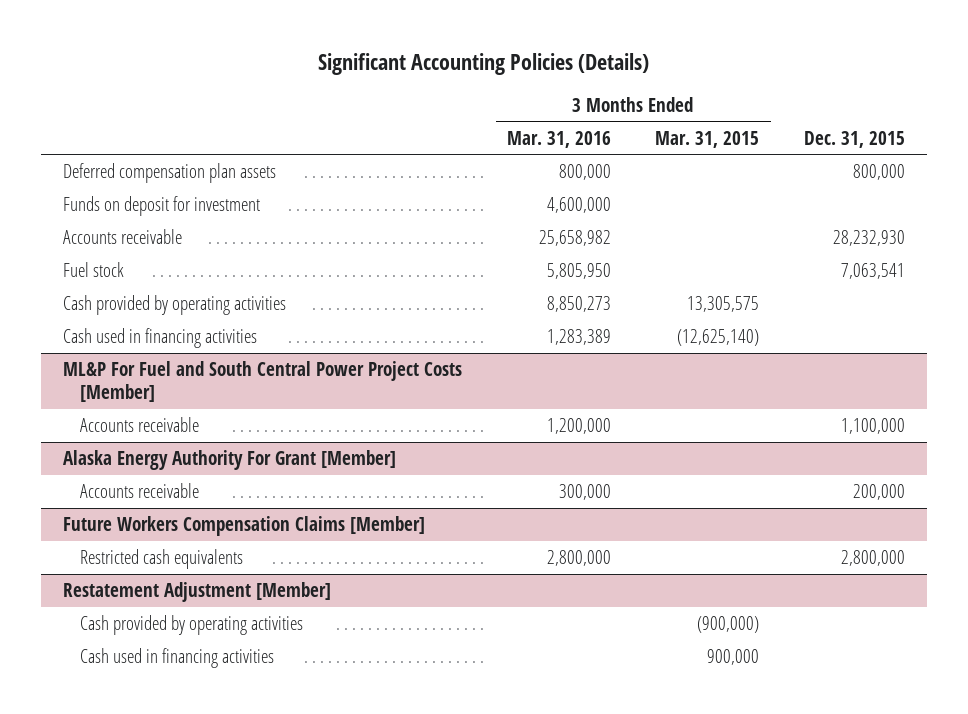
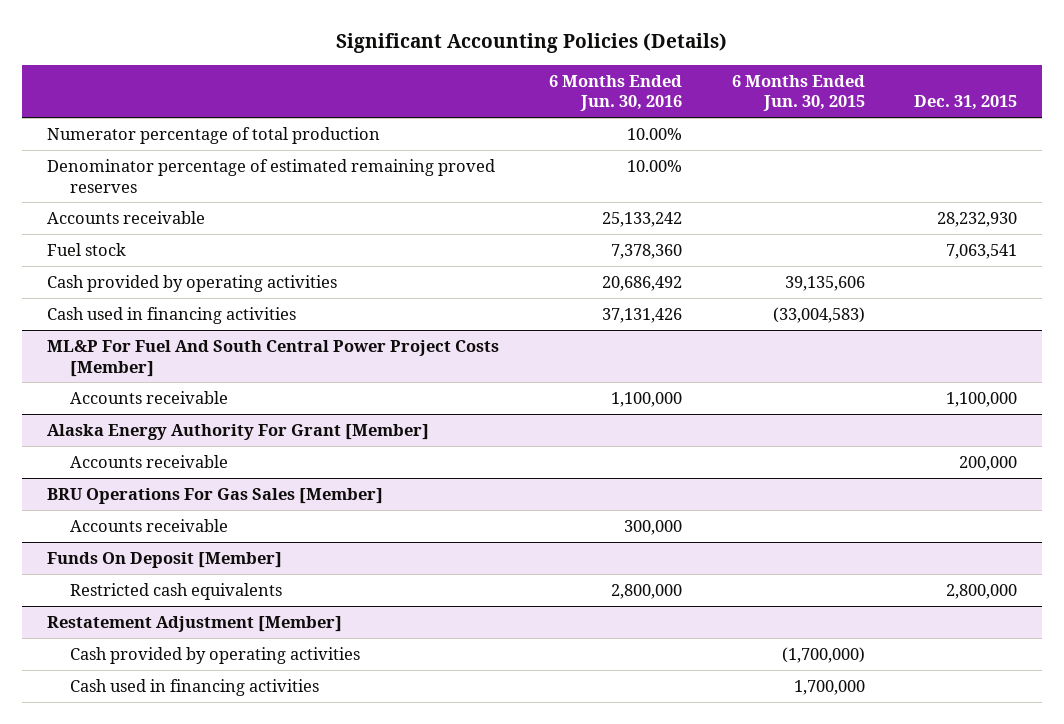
- | 3 Months Ended Mar. 31, 2016 | 3 Months Ended Mar. 31, 2015 | Dec. 31, 2015
+ | 6 Months Ended Jun. 30, 2016 | 6 Months Ended Jun. 30, 2015 | Dec. 31, 2015
- Deferred compensation plan assets | 800,000 | | 800,000
- Funds on deposit for investment | 4,600,000 | |
+ Numerator percentage of total production | 10.00% | |
+ Denominator percentage of estimated remaining proved reserves | 10.00% | |
- ML&P For Fuel and South Central Power Project Costs [Member]
+ ML&P For Fuel And South Central Power Project Costs [Member]
- Future Workers Compensation Claims [Member]
+ BRU Operations For Gas Sales [Member]
+ Accounts receivable | 300,000 | |
+ Funds On Deposit [Member]

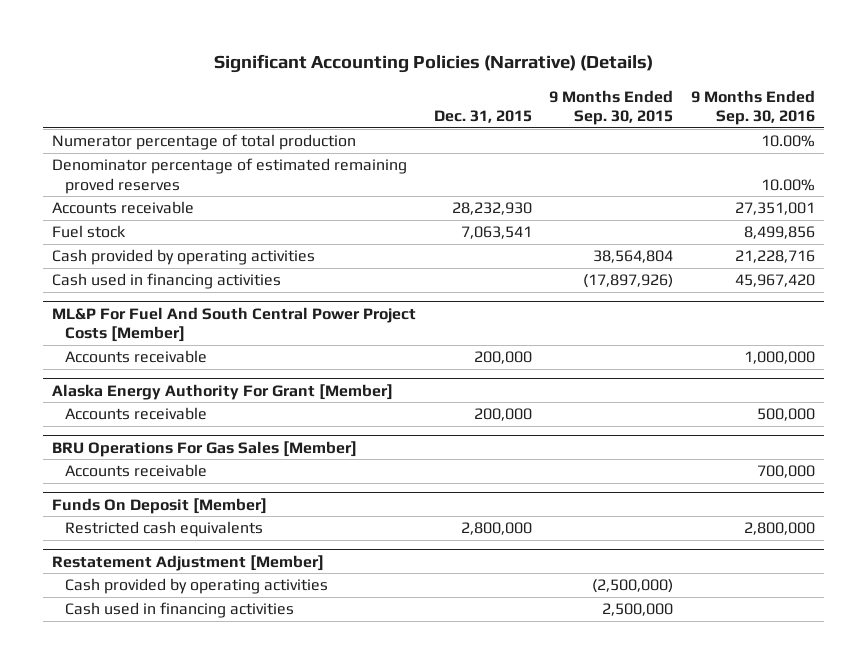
- Significant Accounting Policies (Details)
+ Significant Accounting Policies (Narrative) (Details)
- | 6 Months Ended Jun. 30, 2016 | 6 Months Ended Jun. 30, 2015 | Dec. 31, 2015
+ | Dec. 31, 2015 | 9 Months Ended Sep. 30, 2015 | 9 Months Ended Sep. 30, 2016
@ ML&P For Fuel And South Central Power Project Costs [Member]
- Accounts receivable | 1,100,000 | | 1,100,000
+ Accounts receivable | 200,000 | | 1,000,000

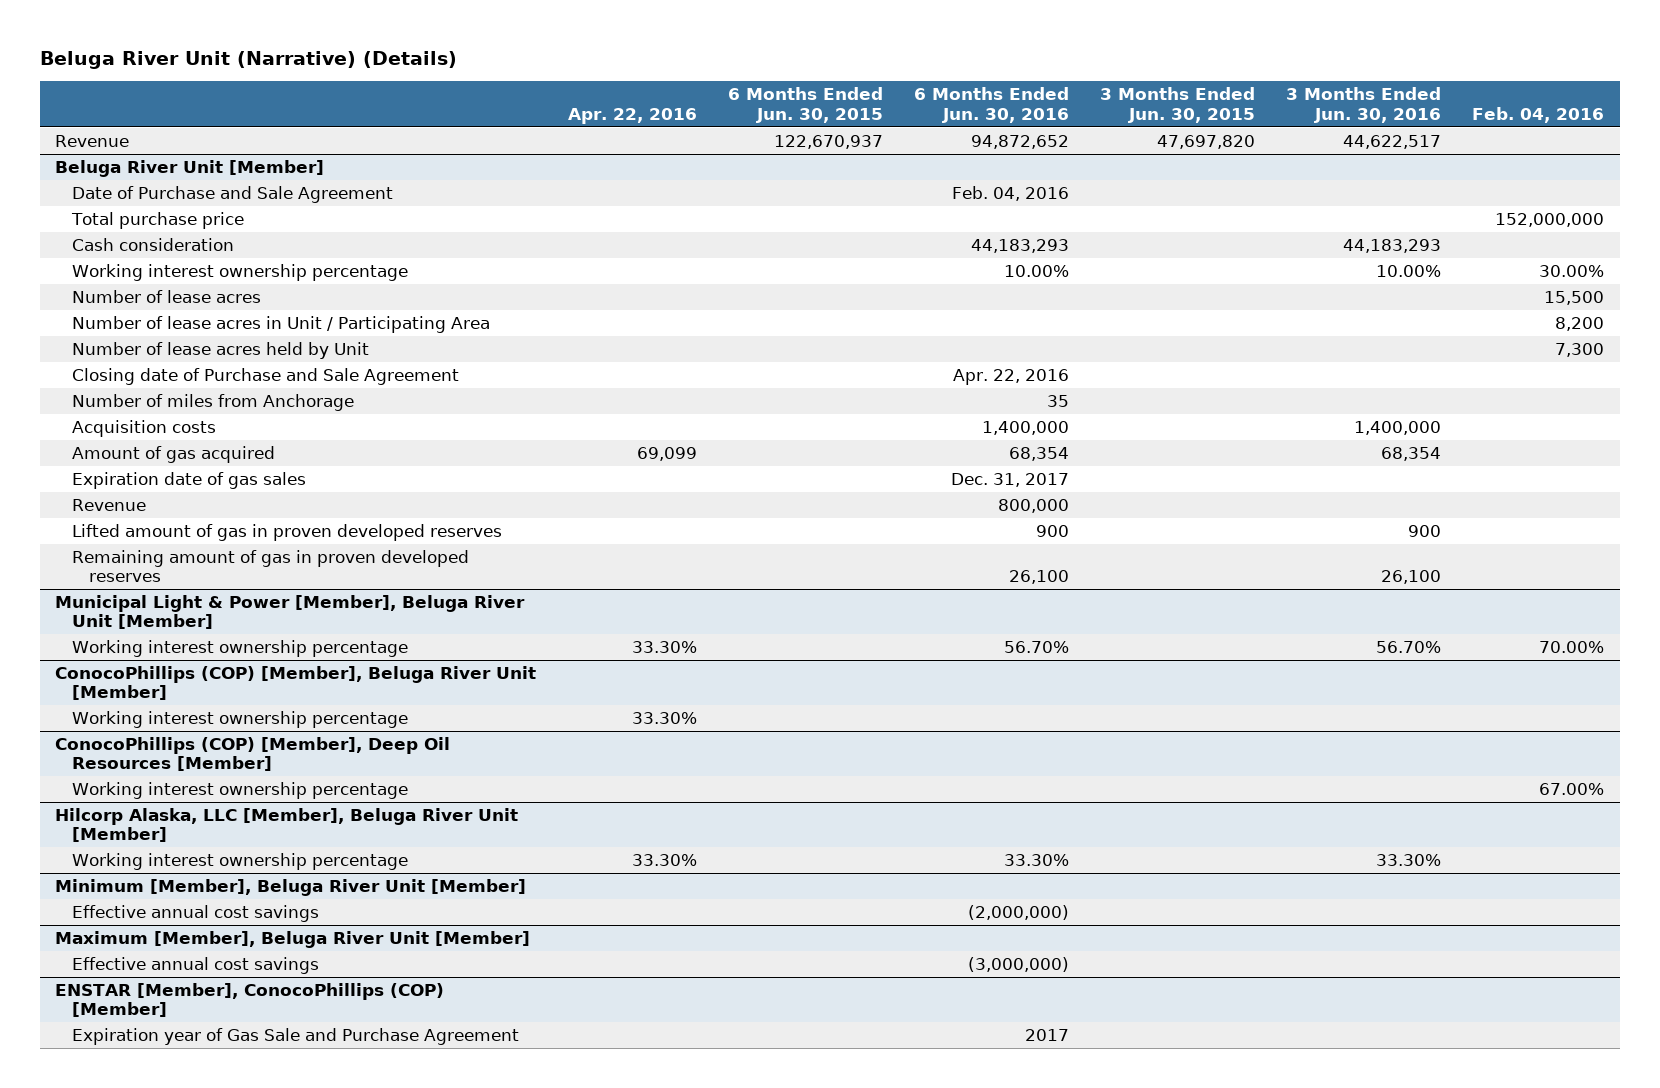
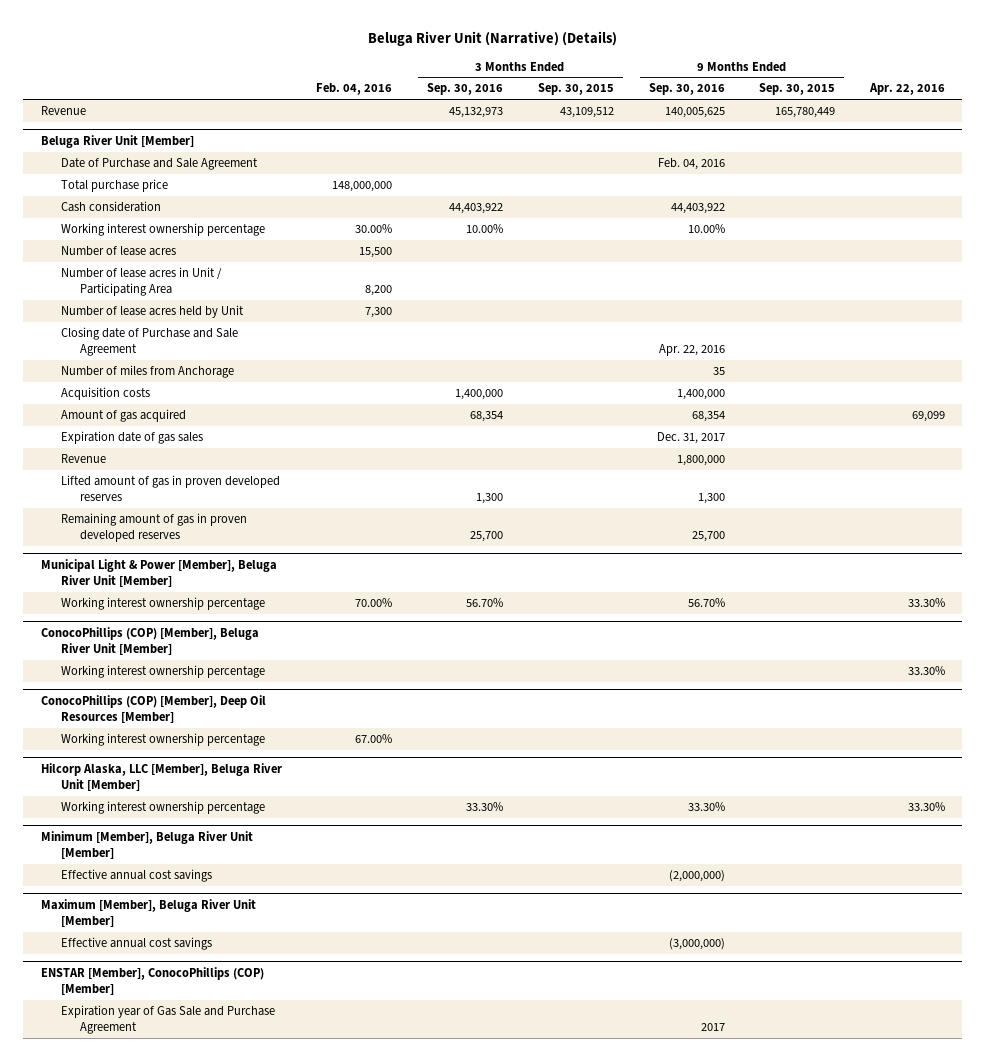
- | Apr. 22, 2016 | 6 Months Ended Jun. 30, 2015 | 6 Months Ended Jun. 30, 2016 | 3 Months Ended Jun. 30, 2015 | 3 Months Ended Jun. 30, 2016 | Feb. 04, 2016
+ | Feb. 04, 2016 | 3 Months Ended Sep. 30, 2016 | 3 Months Ended Sep. 30, 2015 | 9 Months Ended Sep. 30, 2016 | 9 Months Ended Sep. 30, 2015 | Apr. 22, 2016
@ Beluga River Unit [Member]
- Total purchase price | | | | | | 152,000,000
+ Total purchase price | 148,000,000 | | | | |

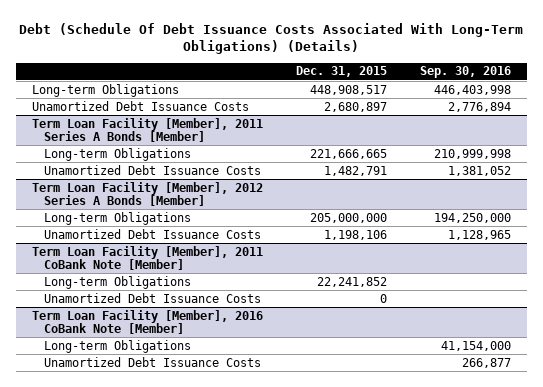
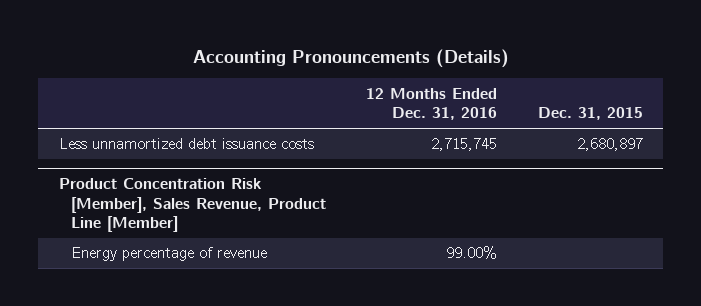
- Debt (Schedule Of Debt Issuance Costs Associated With Long-Term Obligations) (Details)
+ Accounting Pronouncements (Details)
- | Dec. 31, 2015 | Sep. 30, 2016
+ | 12 Months Ended Dec. 31, 2016 | Dec. 31, 2015
- Long-term Obligations | 448,908,517 | 446,403,998
- Unamortized Debt Issuance Costs | 2,680,897 | 2,776,894
- Term Loan Facility [Member], 2011 Series A Bonds [Member]
- Long-term Obligations | 221,666,665 | 210,999,998
- Unamortized Debt Issuance Costs | 1,482,791 | 1,381,052
- Term Loan Facility [Member], 2012 Series A Bonds [Member]
- Long-term Obligations | 205,000,000 | 194,250,000
- Unamortized Debt Issuance Costs | 1,198,106 | 1,128,965
- Term Loan Facility [Member], 2011 CoBank Note [Member]
- Long-term Obligations | 22,241,852 |
- Unamortized Debt Issuance Costs | 0 |
- Term Loan Facility [Member], 2016 CoBank Note [Member]
- Long-term Obligations | | 41,154,000
- Unamortized Debt Issuance Costs | | 266,877
+ Less unnamortized debt issuance costs | 2,715,745 | 2,680,897
+ Product Concentration Risk [Member], Sales Revenue, Product Line [Member]
+ Energy percentage of revenue | 99.00% |

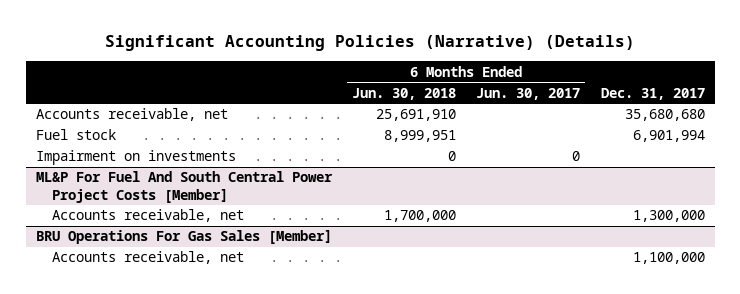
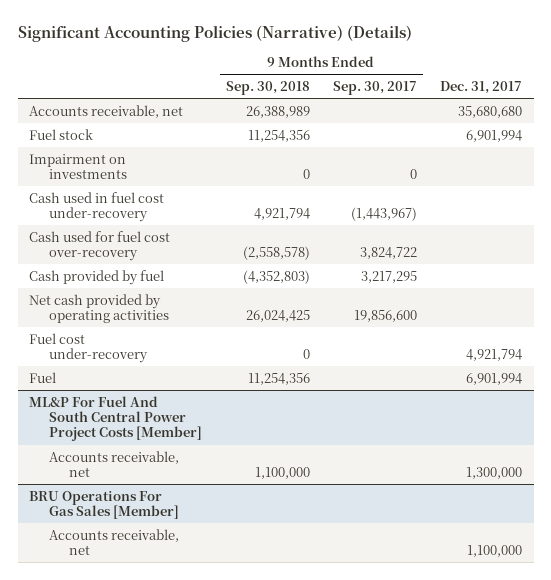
- | 6 Months Ended Jun. 30, 2018 | 6 Months Ended Jun. 30, 2017 | Dec. 31, 2017
+ | 9 Months Ended Sep. 30, 2018 | 9 Months Ended Sep. 30, 2017 | Dec. 31, 2017
+ Cash used in fuel cost under-recovery | 4,921,794 | (1,443,967) |
+ Cash used for fuel cost over-recovery | (2,558,578) | 3,824,722 |
+ Cash provided by fuel | (4,352,803) | 3,217,295 |
+ Net cash provided by operating activities | 26,024,425 | 19,856,600 |
+ Fuel cost under-recovery | 0 | | 4,921,794
+ Fuel | 11,254,356 | | 6,901,994

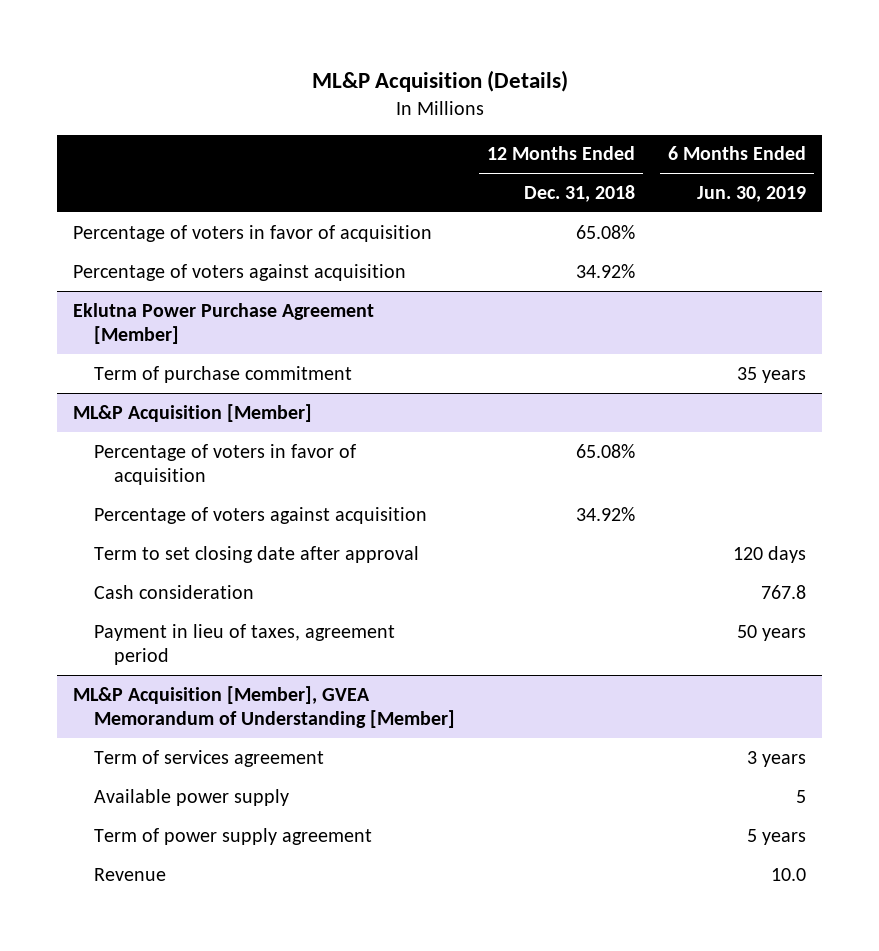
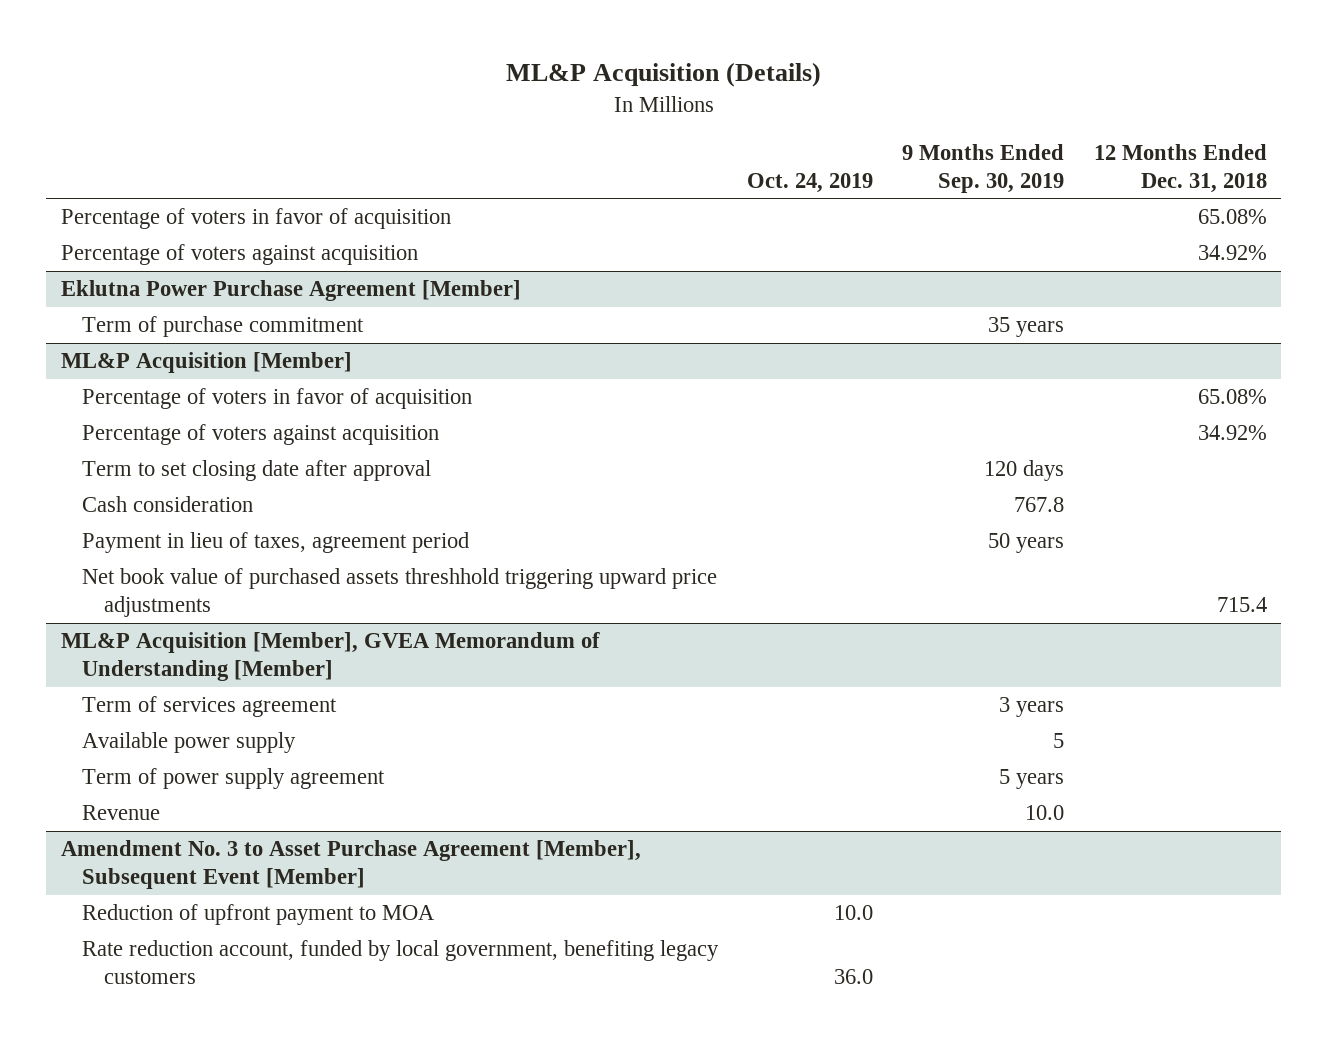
- | 12 Months Ended Dec. 31, 2018 | 6 Months Ended Jun. 30, 2019
+ | Oct. 24, 2019 | 9 Months Ended Sep. 30, 2019 | 12 Months Ended Dec. 31, 2018
@ ML&P Acquisition [Member]
+ Net book value of purchased assets threshhold triggering upward price adjustments | | | 715.4
+ Amendment No. 3 to Asset Purchase Agreement [Member], Subsequent Event [Member]
+ Reduction of upfront payment to MOA | 10.0 | |
+ Rate reduction account, funded by local government, benefiting legacy customers | 36.0 | |

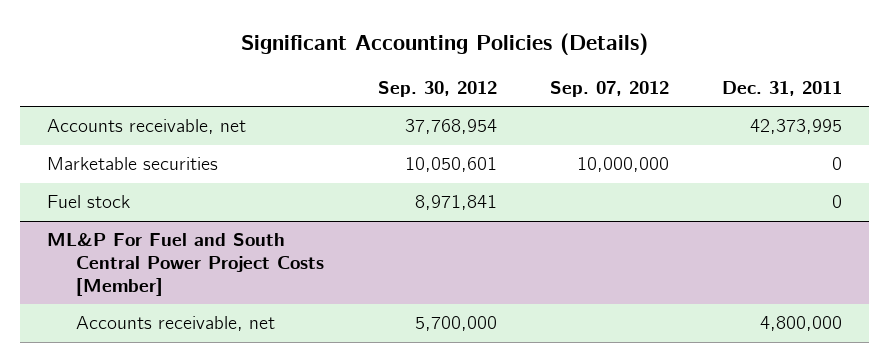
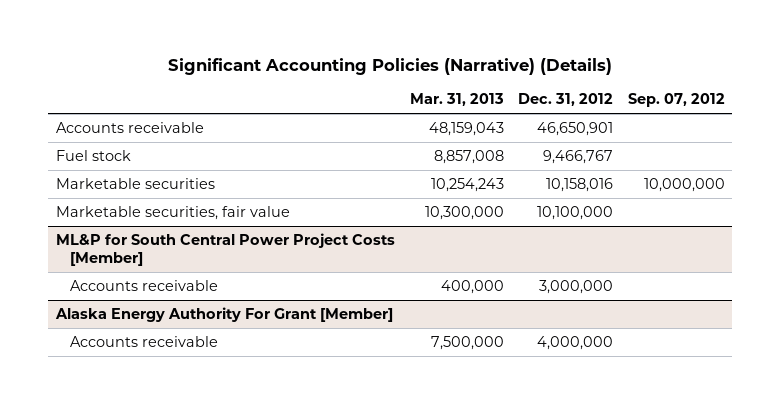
- Significant Accounting Policies (Details)
+ Significant Accounting Policies (Narrative) (Details)
- | Sep. 30, 2012 | Sep. 07, 2012 | Dec. 31, 2011
+ | Mar. 31, 2013 | Dec. 31, 2012 | Sep. 07, 2012
- Accounts receivable, net | 37,768,954 | | 42,373,995
+ Accounts receivable | 48,159,043 | 46,650,901 |
- ML&P For Fuel and South Central Power Project Costs [Member]
- Accounts receivable, net | 5,700,000 | | 4,800,000
moved down: Marketable securities | 10,254,243 | 10,158,016 | 10,000,000
+ Marketable securities, fair value | 10,300,000 | 10,100,000 |
+ ML&P for South Central Power Project Costs [Member]
+ Accounts receivable | 400,000 | 3,000,000 |
+ Alaska Energy Authority For Grant [Member]
+ Accounts receivable | 7,500,000 | 4,000,000 |

